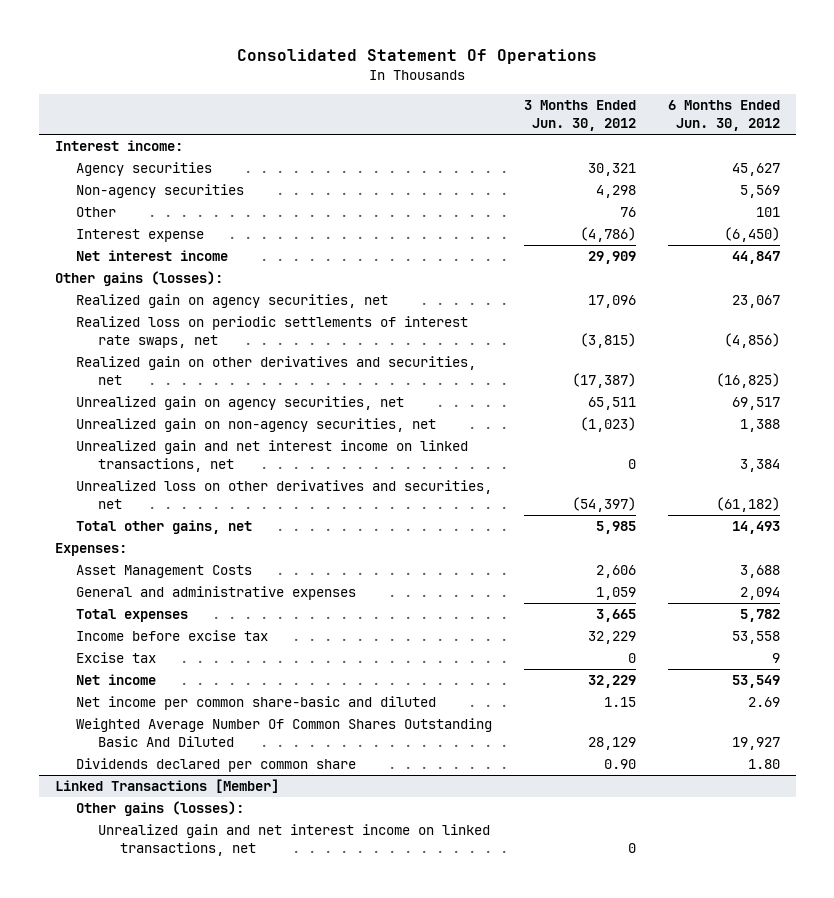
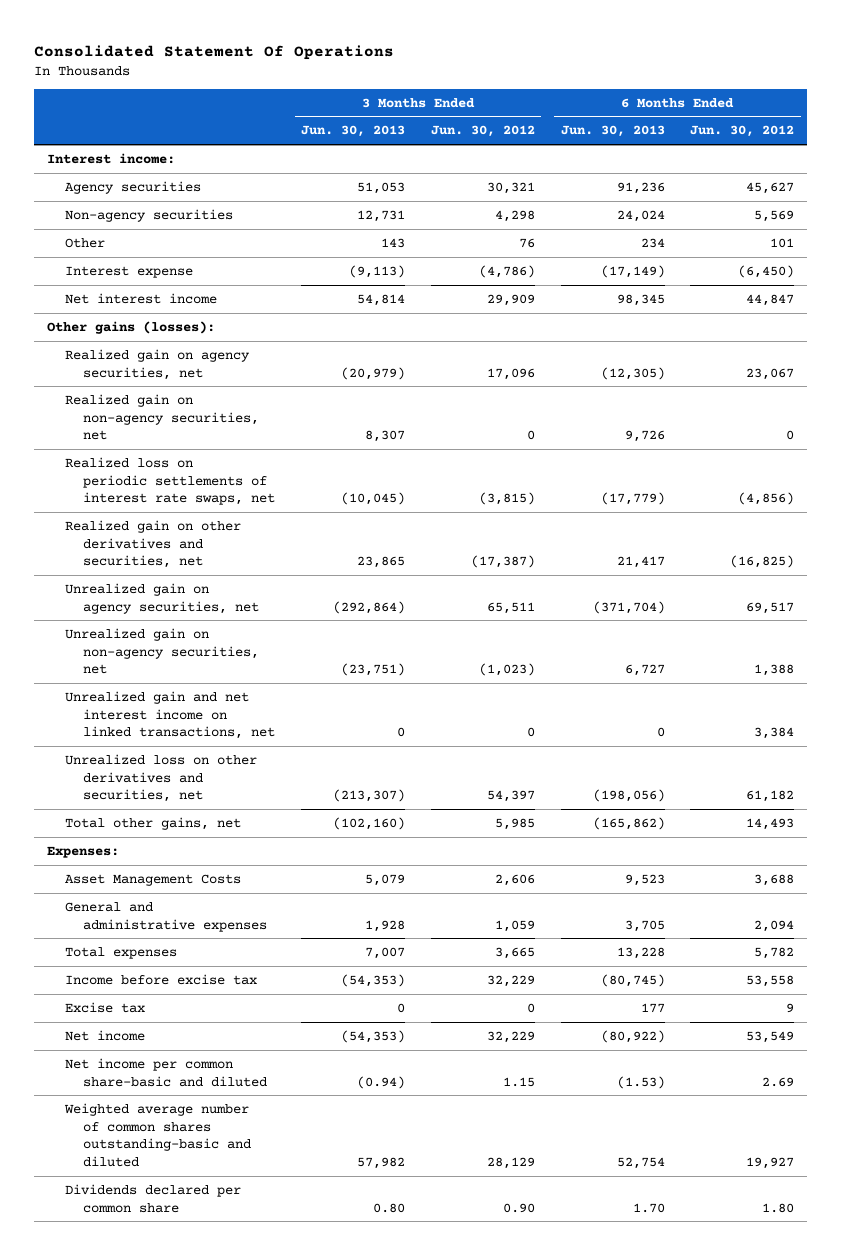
- | 3 Months Ended Jun. 30, 2012 | 6 Months Ended Jun. 30, 2012
+ | 3 Months Ended Jun. 30, 2013 | 3 Months Ended Jun. 30, 2012 | 6 Months Ended Jun. 30, 2013 | 6 Months Ended Jun. 30, 2012
+ Realized gain on non-agency securities, net | 8,307 | 0 | 9,726 | 0
- Unrealized loss on other derivatives and securities, net | (54,397) | (61,182)
+ Unrealized loss on other derivatives and securities, net | (213,307) | 54,397 | (198,056) | 61,182
- Weighted Average Number Of Common Shares Outstanding Basic And Diluted | 28,129 | 19,927
+ Weighted average number of common shares outstanding-basic and diluted | 57,982 | 28,129 | 52,754 | 19,927
- Linked Transactions [Member]
- Other gains (losses):
- Unrealized gain and net interest income on linked transactions, net | 0 |

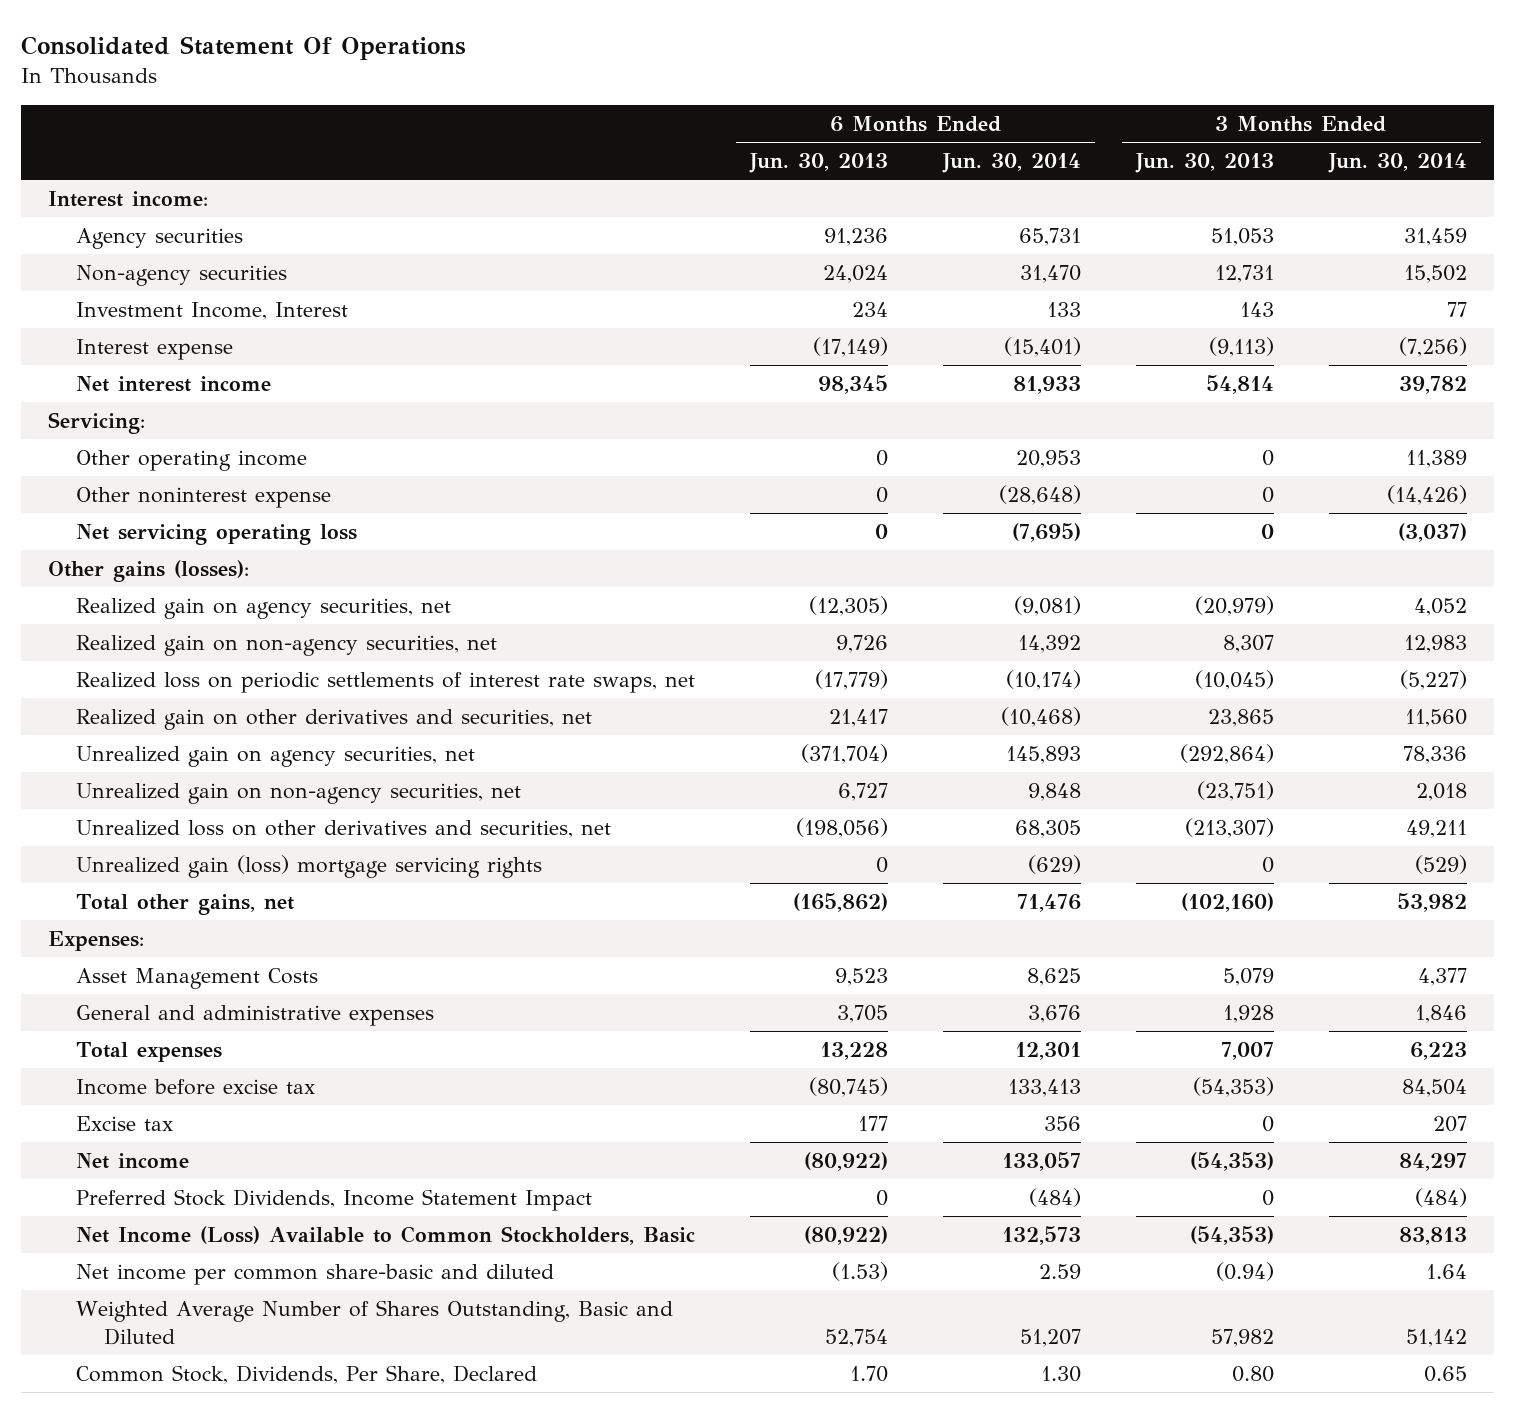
- | 3 Months Ended Jun. 30, 2013 | 3 Months Ended Jun. 30, 2012 | 6 Months Ended Jun. 30, 2013 | 6 Months Ended Jun. 30, 2012
+ | 6 Months Ended Jun. 30, 2013 | 6 Months Ended Jun. 30, 2014 | 3 Months Ended Jun. 30, 2013 | 3 Months Ended Jun. 30, 2014
- Other | 143 | 76 | 234 | 101
+ Investment Income, Interest | 234 | 133 | 143 | 77
+ Servicing:
+ Other operating income | 0 | 20,953 | 0 | 11,389
+ Other noninterest expense | 0 | (28,648) | 0 | (14,426)
+ Net servicing operating loss | 0 | (7,695) | 0 | (3,037)
- Unrealized gain and net interest income on linked transactions, net | 0 | 0 | 0 | 3,384
+ Unrealized gain (loss) mortgage servicing rights | 0 | (629) | 0 | (529)
+ Preferred Stock Dividends, Income Statement Impact | 0 | (484) | 0 | (484)
+ Net Income (Loss) Available to Common Stockholders, Basic | (80,922) | 132,573 | (54,353) | 83,813
- Weighted average number of common shares outstanding-basic and diluted | 57,982 | 28,129 | 52,754 | 19,927
- Dividends declared per common share | 0.80 | 0.90 | 1.70 | 1.80
+ Weighted Average Number of Shares Outstanding, Basic and Diluted | 52,754 | 51,207 | 57,982 | 51,142
+ Common Stock, Dividends, Per Share, Declared | 1.70 | 1.30 | 0.80 | 0.65

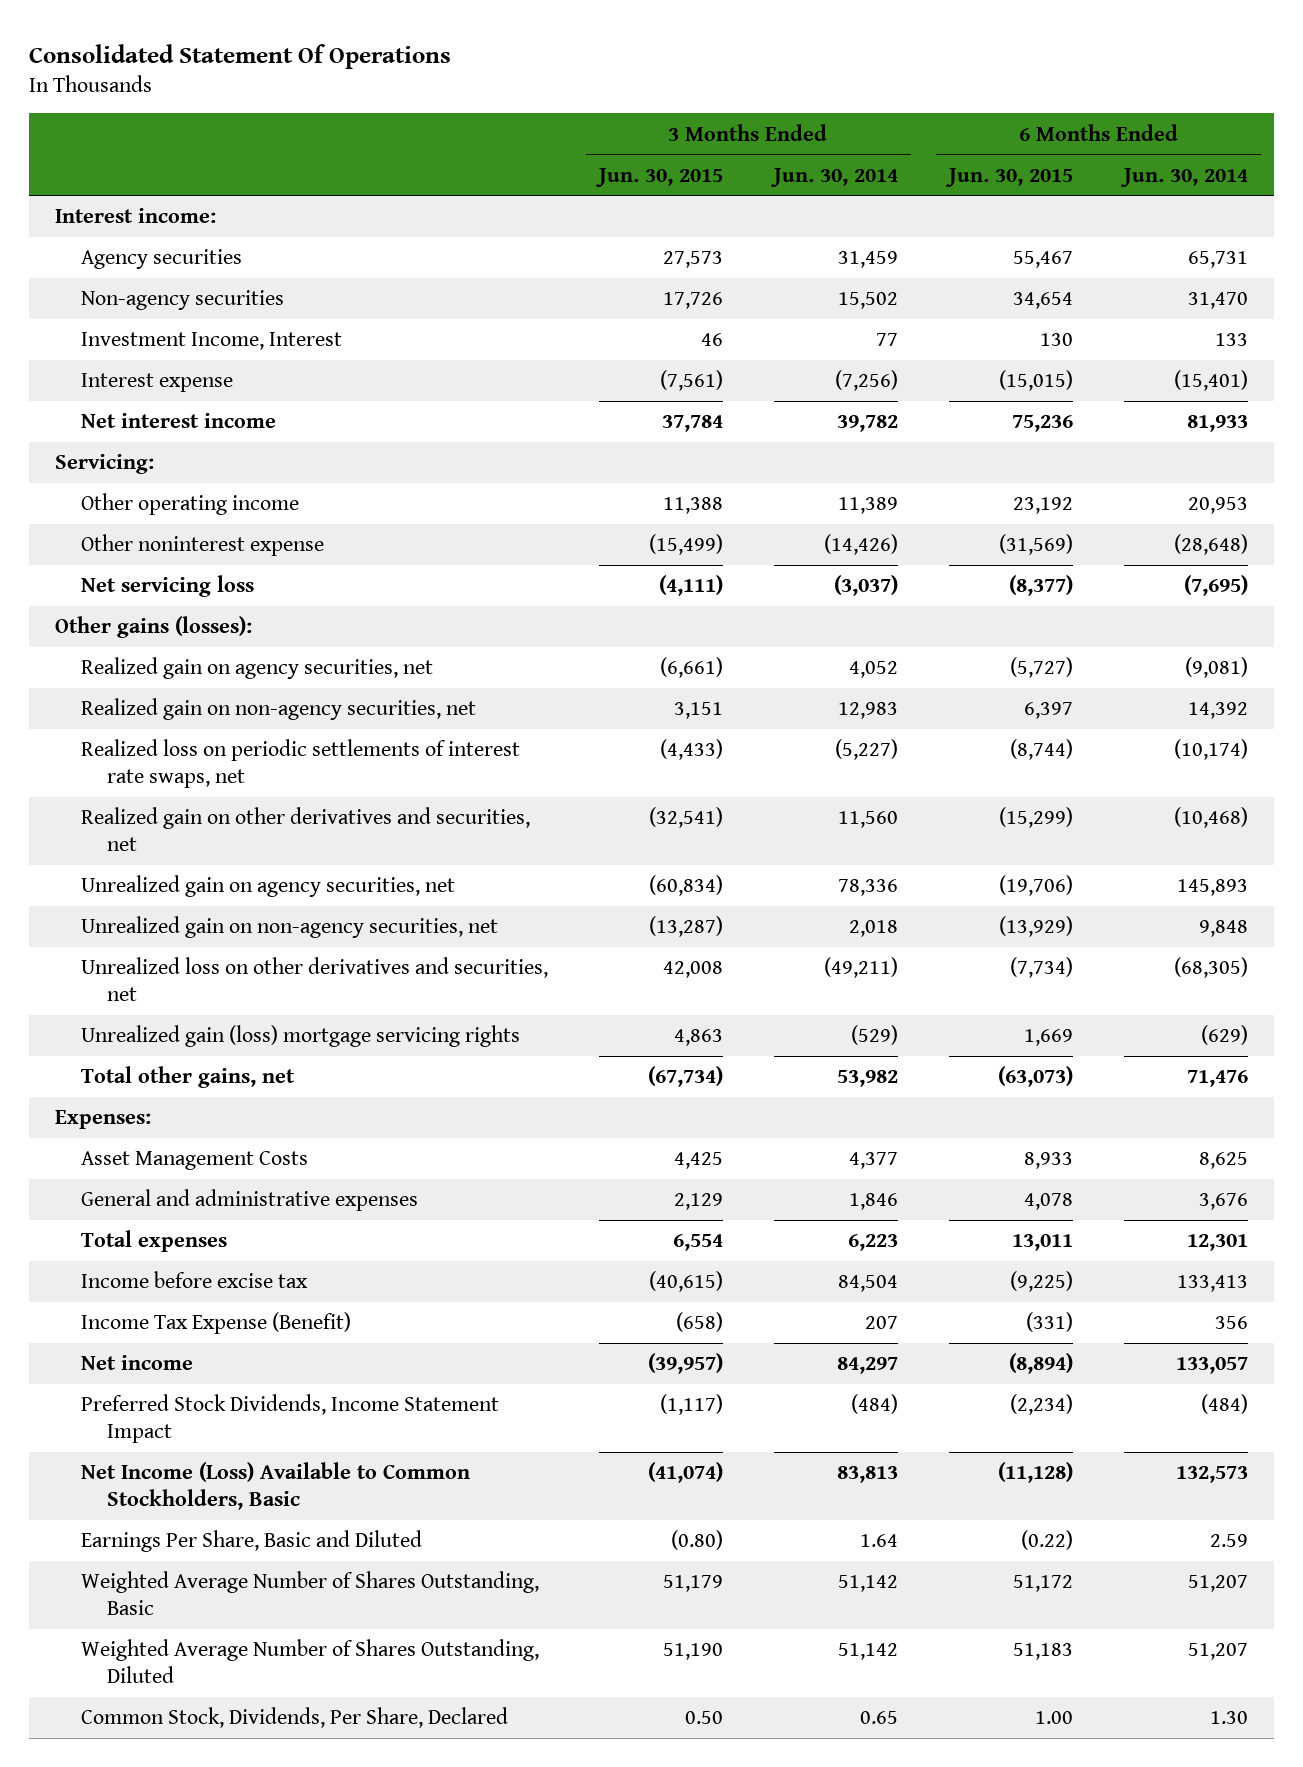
- | 6 Months Ended Jun. 30, 2013 | 6 Months Ended Jun. 30, 2014 | 3 Months Ended Jun. 30, 2013 | 3 Months Ended Jun. 30, 2014
+ | 3 Months Ended Jun. 30, 2015 | 3 Months Ended Jun. 30, 2014 | 6 Months Ended Jun. 30, 2015 | 6 Months Ended Jun. 30, 2014
- Net servicing operating loss | 0 | (7,695) | 0 | (3,037)
+ Net servicing loss | (4,111) | (3,037) | (8,377) | (7,695)
- Unrealized loss on other derivatives and securities, net | (198,056) | 68,305 | (213,307) | 49,211
+ Unrealized loss on other derivatives and securities, net | 42,008 | (49,211) | (7,734) | (68,305)
- Excise tax | 177 | 356 | 0 | 207
+ Income Tax Expense (Benefit) | (658) | 207 | (331) | 356
- Net income per common share-basic and diluted | (1.53) | 2.59 | (0.94) | 1.64
- Weighted Average Number of Shares Outstanding, Basic and Diluted | 52,754 | 51,207 | 57,982 | 51,142
+ Earnings Per Share, Basic and Diluted | (0.80) | 1.64 | (0.22) | 2.59
+ Weighted Average Number of Shares Outstanding, Basic | 51,179 | 51,142 | 51,172 | 51,207
+ Weighted Average Number of Shares Outstanding, Diluted | 51,190 | 51,142 | 51,183 | 51,207

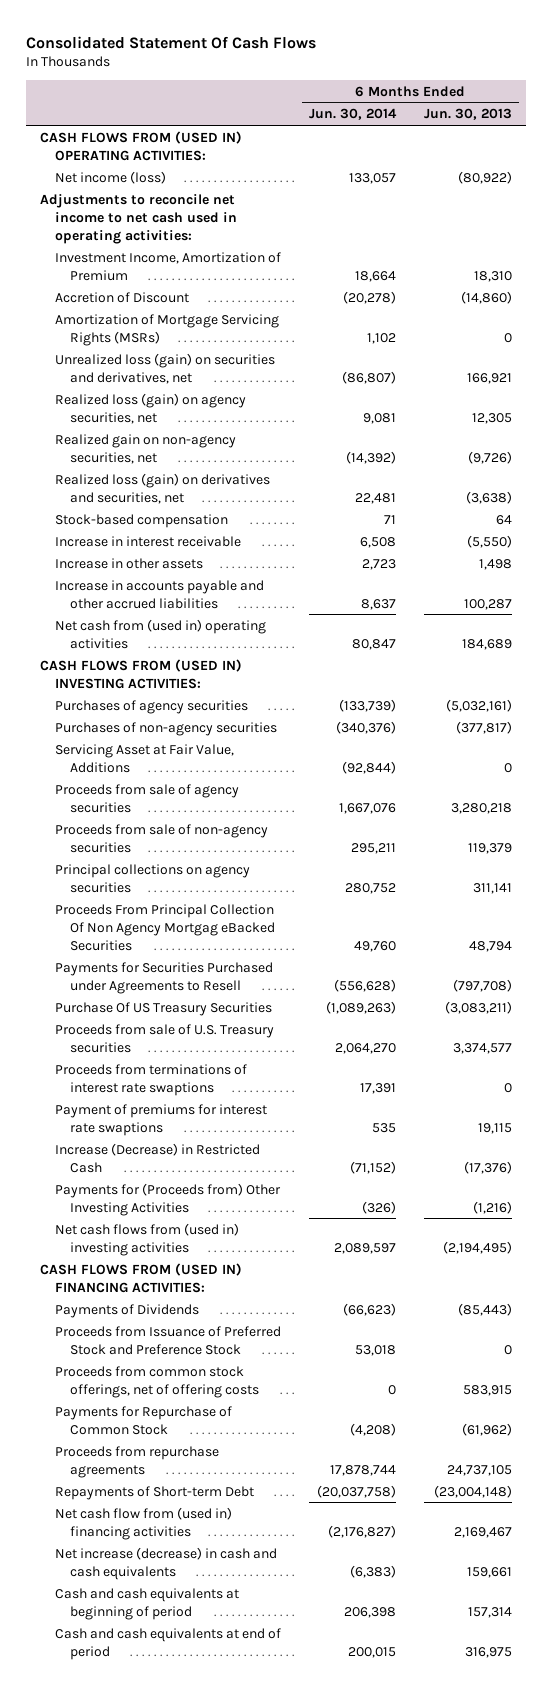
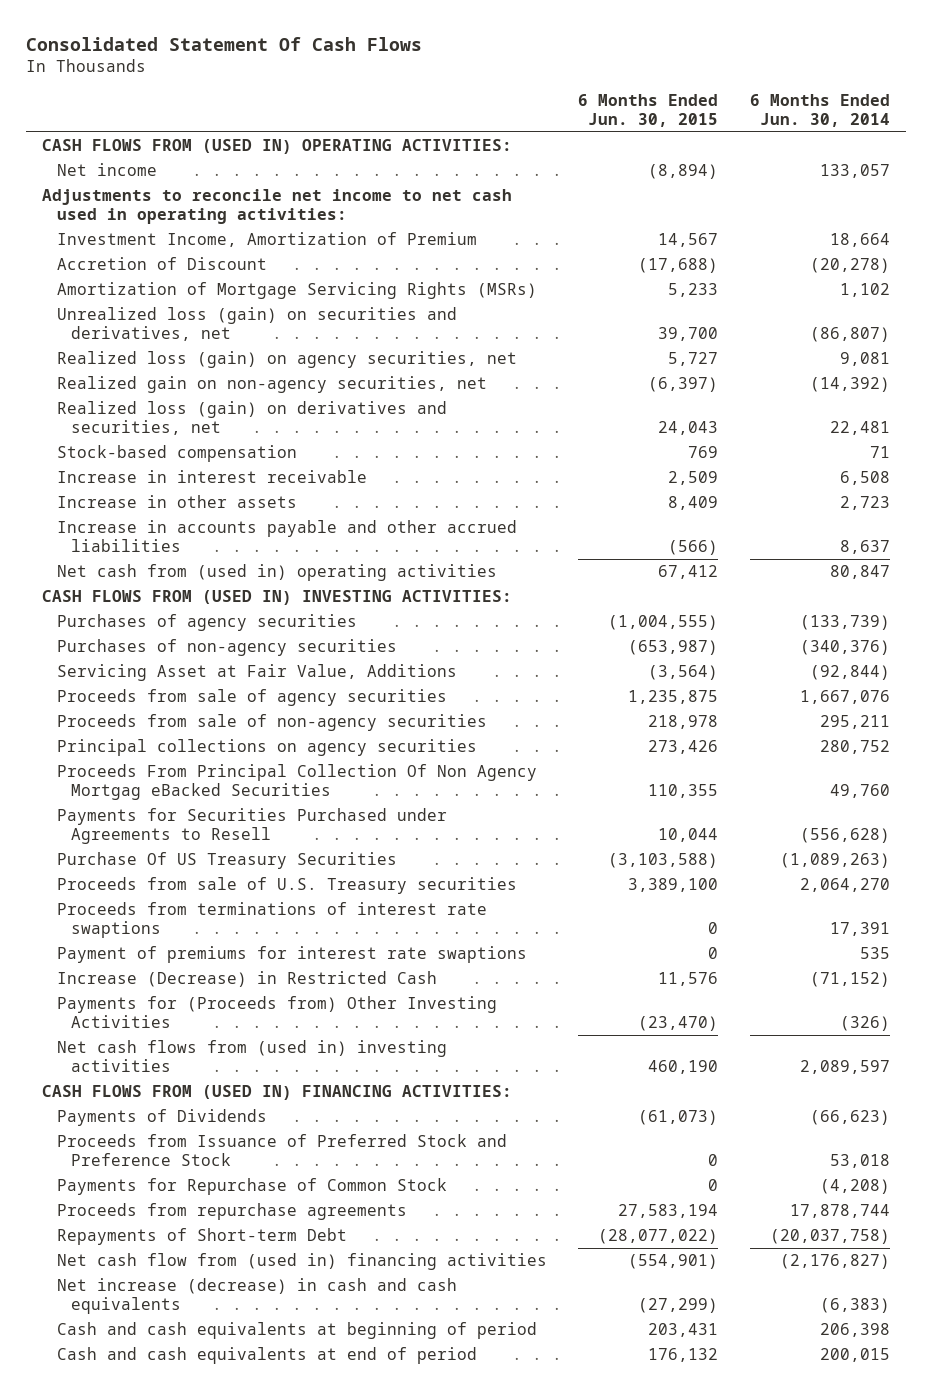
- | 6 Months Ended Jun. 30, 2014 | 6 Months Ended Jun. 30, 2013
+ | 6 Months Ended Jun. 30, 2015 | 6 Months Ended Jun. 30, 2014
- Net income (loss) | 133,057 | (80,922)
+ Net income | (8,894) | 133,057
- Proceeds from common stock offerings, net of offering costs | 0 | 583,915

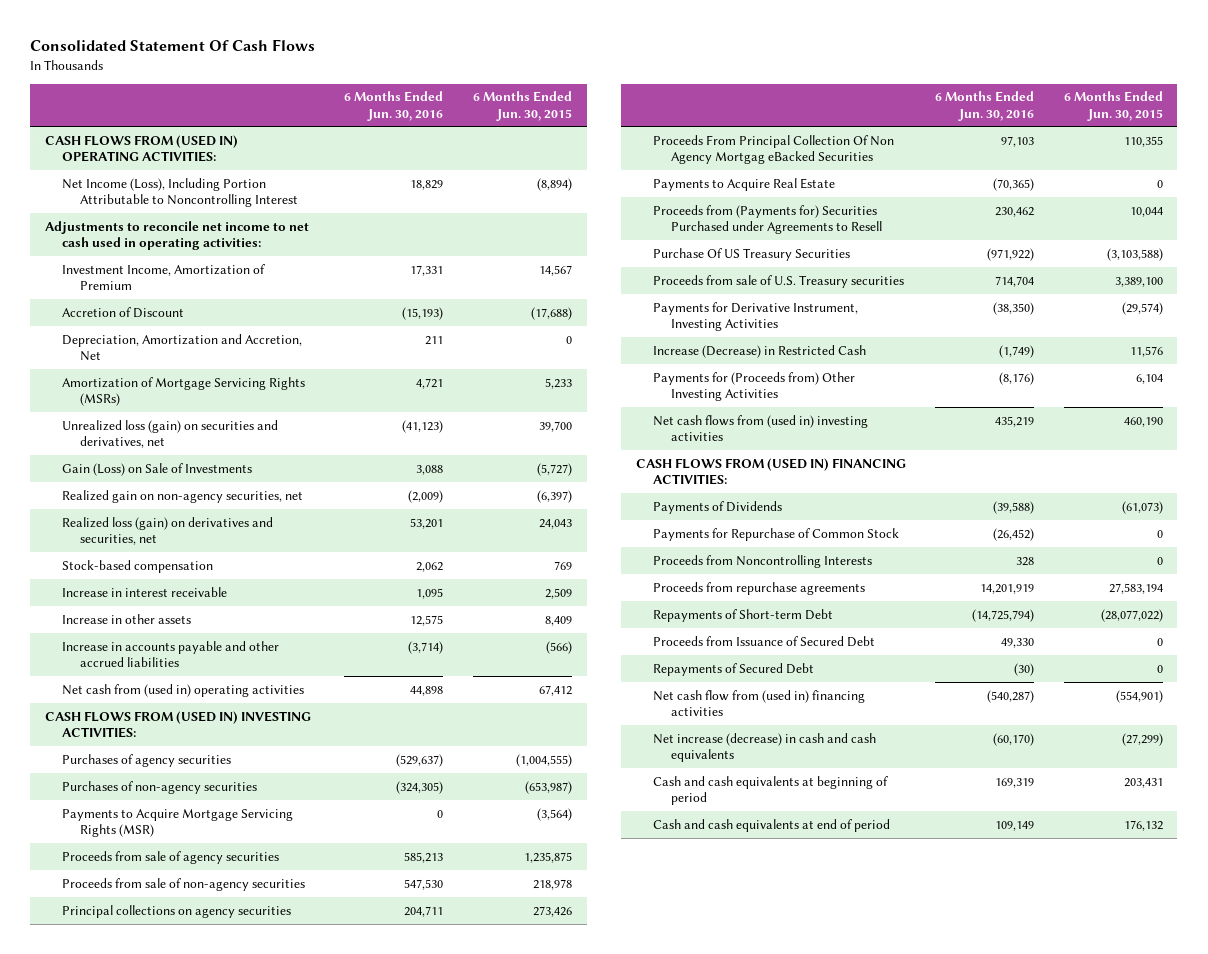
- | 6 Months Ended Jun. 30, 2015 | 6 Months Ended Jun. 30, 2014
+ | 6 Months Ended Jun. 30, 2016 | 6 Months Ended Jun. 30, 2015
- Net income | (8,894) | 133,057
+ Net Income (Loss), Including Portion Attributable to Noncontrolling Interest | 18,829 | (8,894)
+ Depreciation, Amortization and Accretion, Net | 211 | 0
- Realized loss (gain) on agency securities, net | 5,727 | 9,081
+ Gain (Loss) on Sale of Investments | 3,088 | (5,727)
- Servicing Asset at Fair Value, Additions | (3,564) | (92,844)
+ Payments to Acquire Mortgage Servicing Rights (MSR) | 0 | (3,564)
- Payments for Securities Purchased under Agreements to Resell | 10,044 | (556,628)
+ Payments to Acquire Real Estate | (70,365) | 0
+ Proceeds from (Payments for) Securities Purchased under Agreements to Resell | 230,462 | 10,044
- Proceeds from terminations of interest rate swaptions | 0 | 17,391
- Payment of premiums for interest rate swaptions | 0 | 535
+ Payments for Derivative Instrument, Investing Activities | (38,350) | (29,574)
- Payments for (Proceeds from) Other Investing Activities | (23,470) | (326)
+ Payments for (Proceeds from) Other Investing Activities | (8,176) | 6,104
- Proceeds from Issuance of Preferred Stock and Preference Stock | 0 | 53,018
+ Proceeds from Noncontrolling Interests | 328 | 0
+ Proceeds from Issuance of Secured Debt | 49,330 | 0
+ Repayments of Secured Debt | (30) | 0

